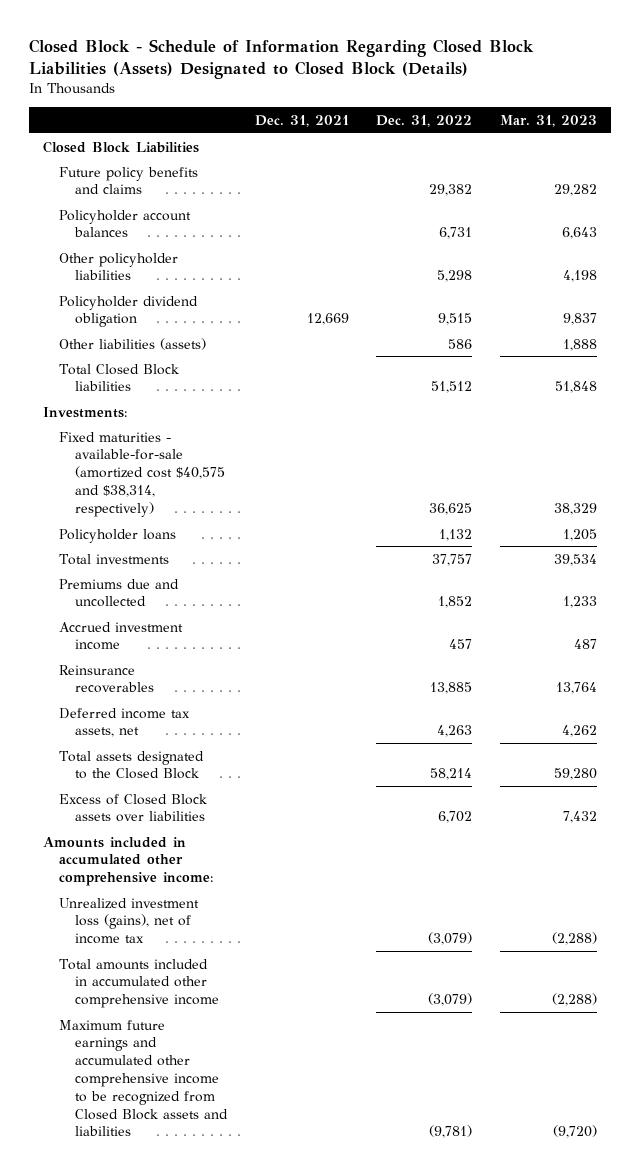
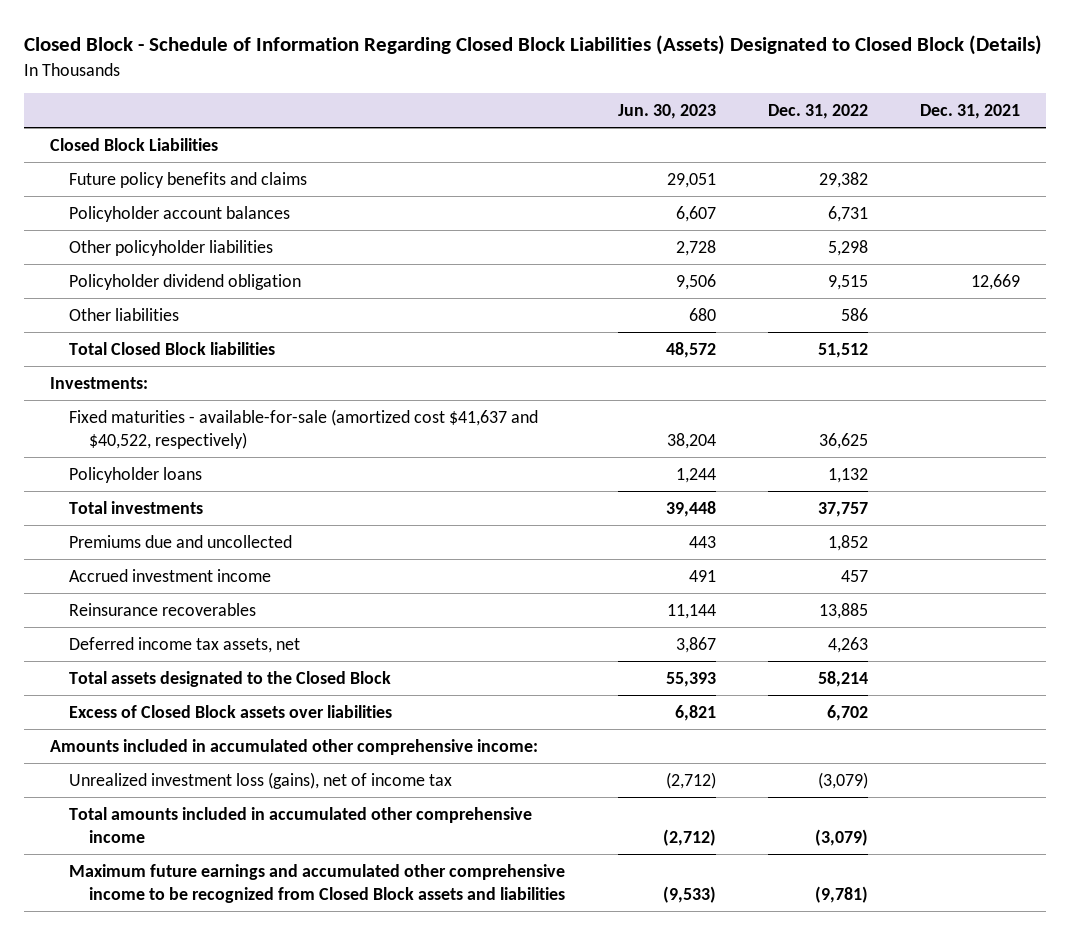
- | Dec. 31, 2021 | Dec. 31, 2022 | Mar. 31, 2023
+ | Jun. 30, 2023 | Dec. 31, 2022 | Dec. 31, 2021
- Other liabilities (assets) | | 586 | 1,888
+ Other liabilities | 680 | 586 |
- Fixed maturities - available-for-sale (amortized cost $40,575 and $38,314, respectively) | | 36,625 | 38,329
+ Fixed maturities - available-for-sale (amortized cost $41,637 and $40,522, respectively) | 38,204 | 36,625 |

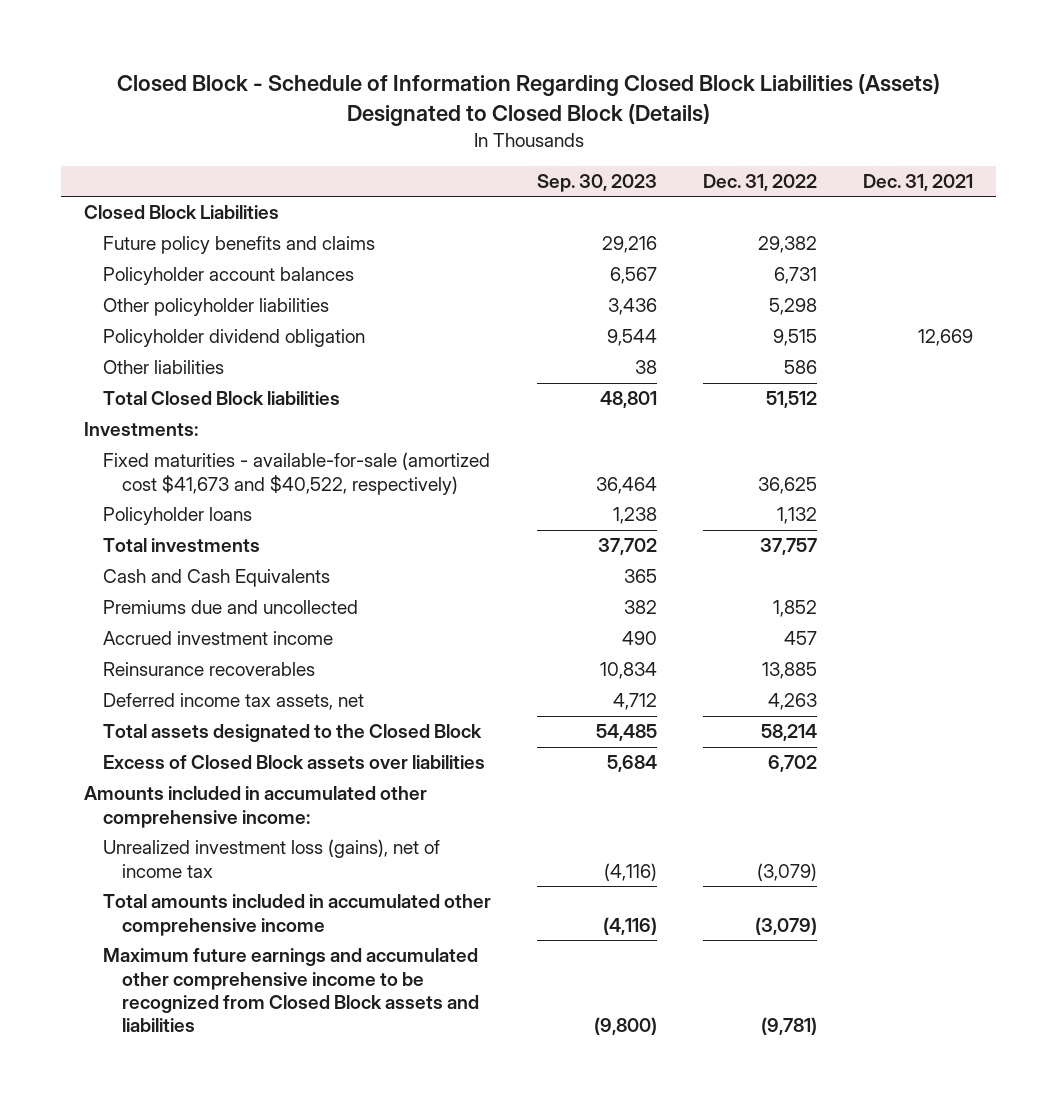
- | Jun. 30, 2023 | Dec. 31, 2022 | Dec. 31, 2021
+ | Sep. 30, 2023 | Dec. 31, 2022 | Dec. 31, 2021
- Fixed maturities - available-for-sale (amortized cost $41,637 and $40,522, respectively) | 38,204 | 36,625 |
+ Fixed maturities - available-for-sale (amortized cost $41,673 and $40,522, respectively) | 36,464 | 36,625 |
+ Cash and Cash Equivalents | 365 | |

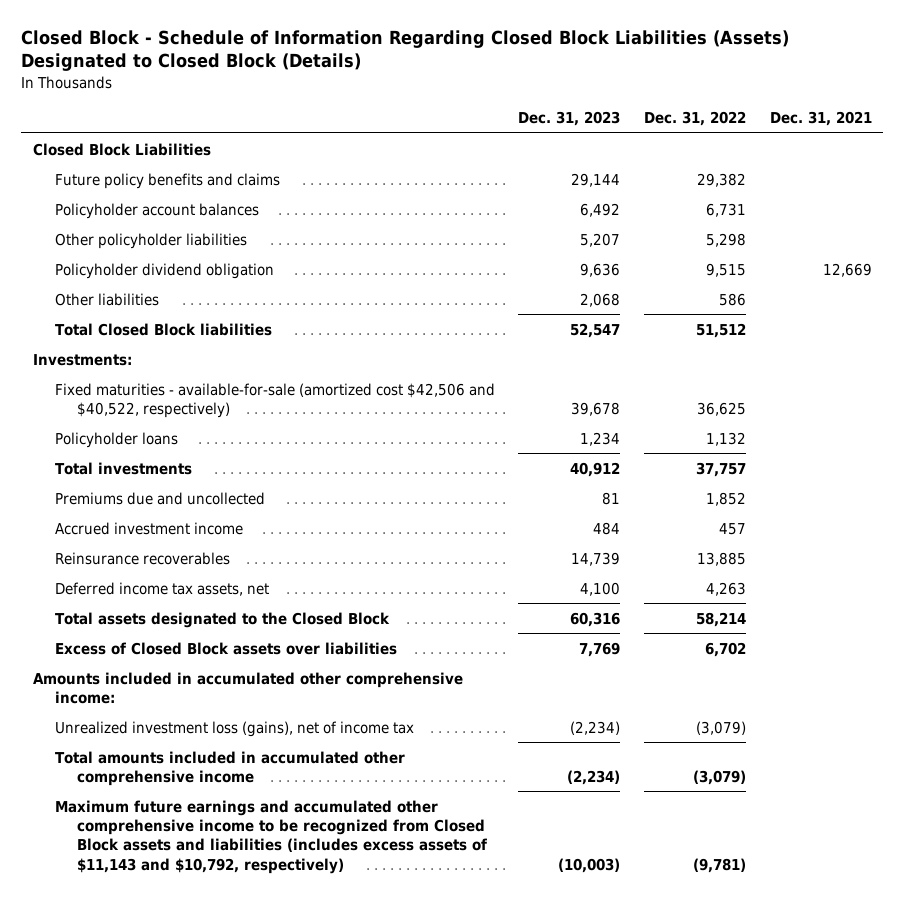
- | Sep. 30, 2023 | Dec. 31, 2022 | Dec. 31, 2021
+ | Dec. 31, 2023 | Dec. 31, 2022 | Dec. 31, 2021
- Fixed maturities - available-for-sale (amortized cost $41,673 and $40,522, respectively) | 36,464 | 36,625 |
+ Fixed maturities - available-for-sale (amortized cost $42,506 and $40,522, respectively) | 39,678 | 36,625 |
- Cash and Cash Equivalents | 365 | |
- Maximum future earnings and accumulated other comprehensive income to be recognized from Closed Block assets and liabilities | (9,800) | (9,781) |
+ Maximum future earnings and accumulated other comprehensive income to be recognized from Closed Block assets and liabilities (includes excess assets of $11,143 and $10,792, respectively) | (10,003) | (9,781) |

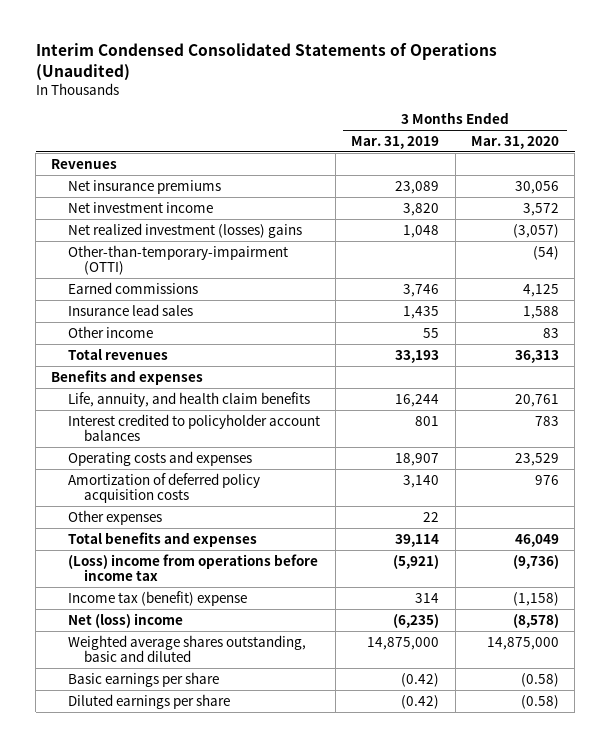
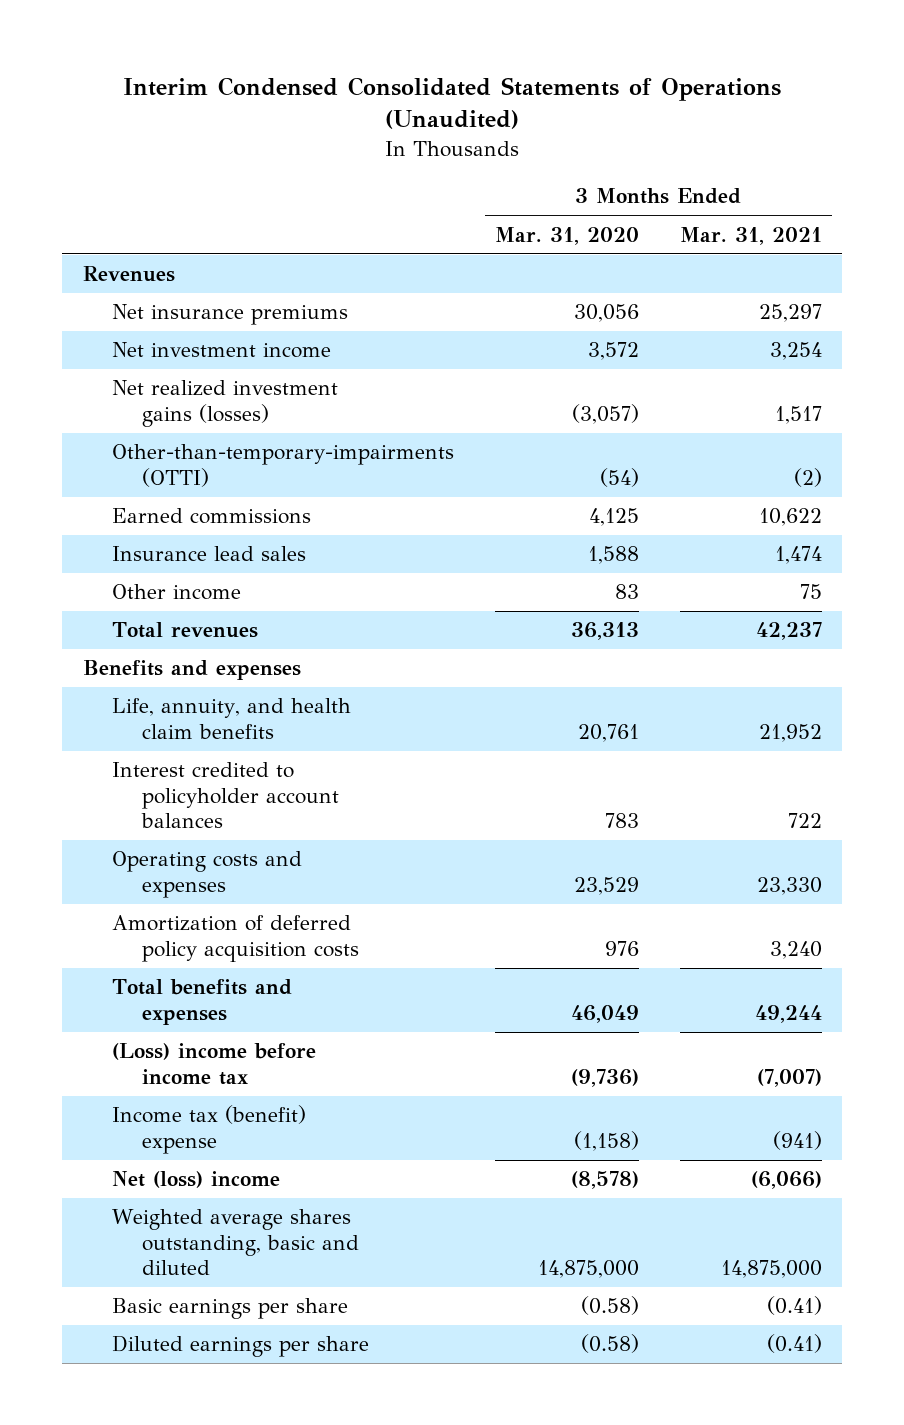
- | 3 Months Ended Mar. 31, 2019 | 3 Months Ended Mar. 31, 2020
+ | 3 Months Ended Mar. 31, 2020 | 3 Months Ended Mar. 31, 2021
- Net realized investment (losses) gains | 1,048 | (3,057)
- Other-than-temporary-impairment (OTTI) | | (54)
+ Net realized investment gains (losses) | (3,057) | 1,517
+ Other-than-temporary-impairments (OTTI) | (54) | (2)
- Other expenses | 22 |
- (Loss) income from operations before income tax | (5,921) | (9,736)
+ (Loss) income before income tax | (9,736) | (7,007)

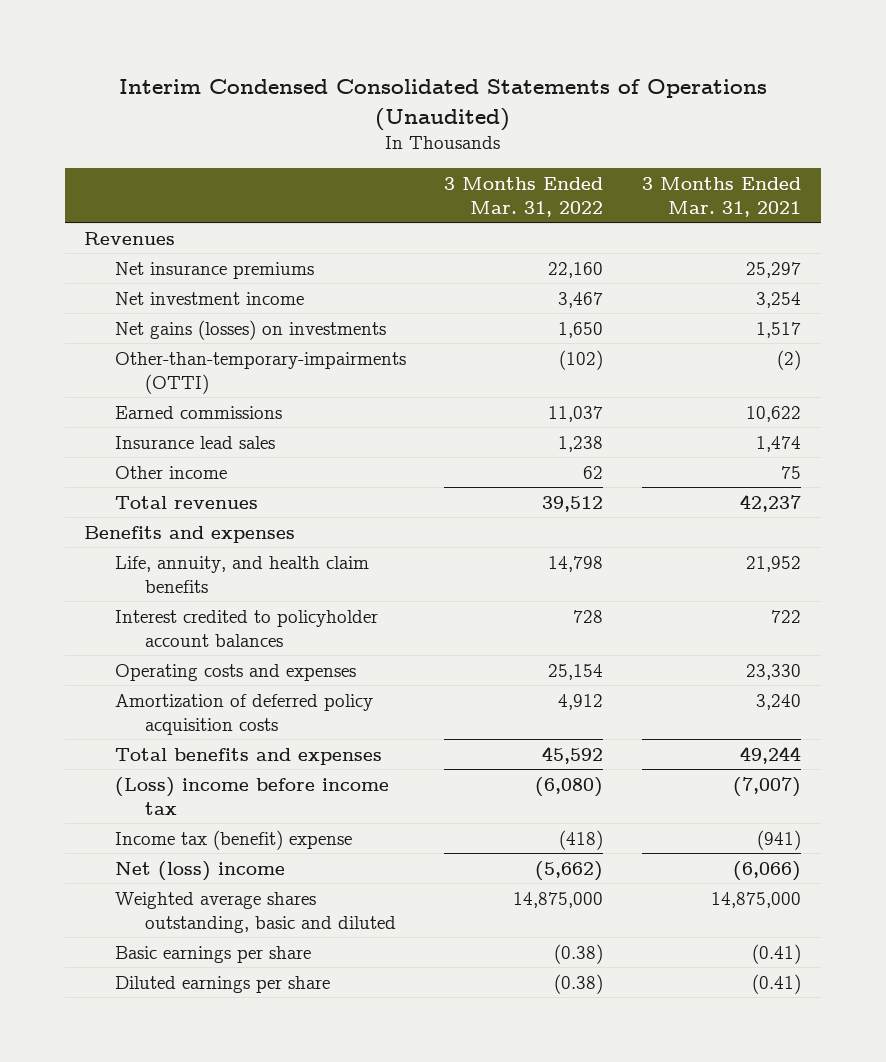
- | 3 Months Ended Mar. 31, 2020 | 3 Months Ended Mar. 31, 2021
+ | 3 Months Ended Mar. 31, 2022 | 3 Months Ended Mar. 31, 2021
- Net realized investment gains (losses) | (3,057) | 1,517
+ Net gains (losses) on investments | 1,650 | 1,517

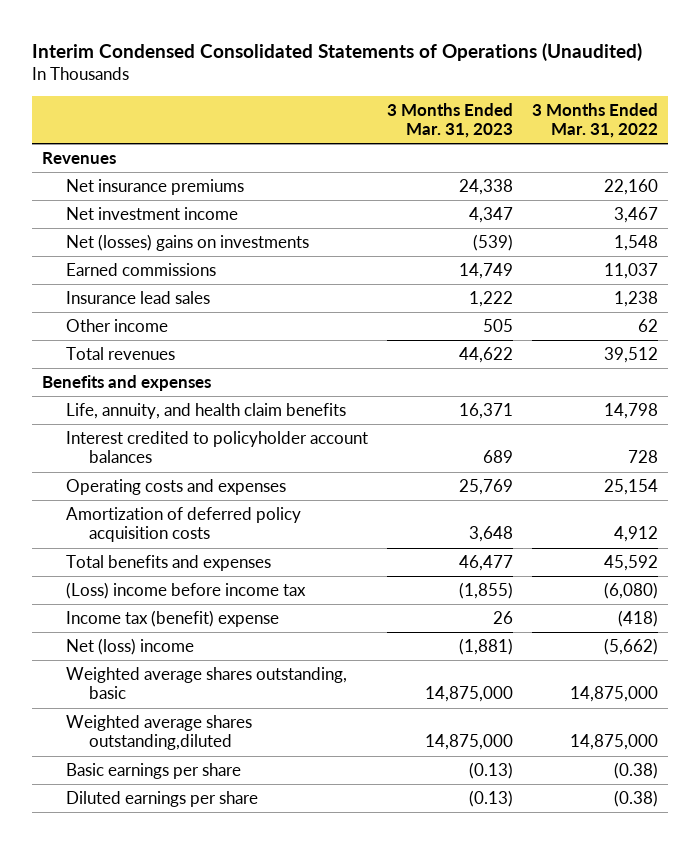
- | 3 Months Ended Mar. 31, 2022 | 3 Months Ended Mar. 31, 2021
+ | 3 Months Ended Mar. 31, 2023 | 3 Months Ended Mar. 31, 2022
- Net gains (losses) on investments | 1,650 | 1,517
- Other-than-temporary-impairments (OTTI) | (102) | (2)
+ Net (losses) gains on investments | (539) | 1,548
- Weighted average shares outstanding, basic and diluted | 14,875,000 | 14,875,000
+ Weighted average shares outstanding, basic | 14,875,000 | 14,875,000
+ Weighted average shares outstanding,diluted | 14,875,000 | 14,875,000

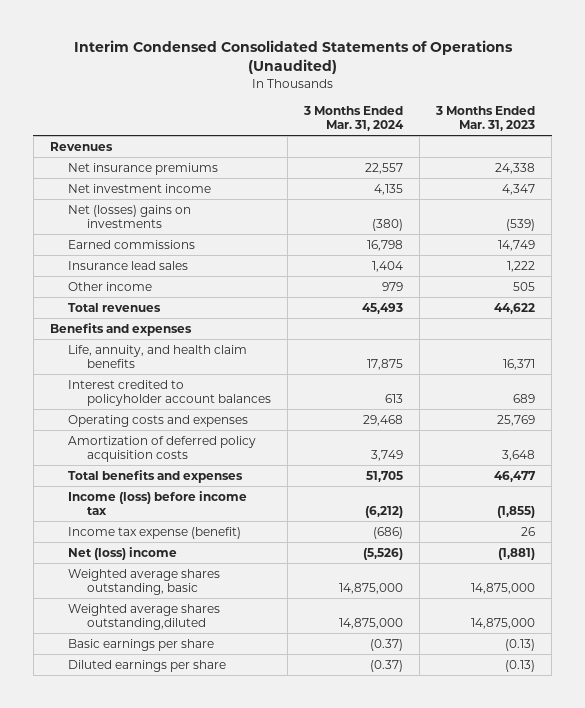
- | 3 Months Ended Mar. 31, 2023 | 3 Months Ended Mar. 31, 2022
+ | 3 Months Ended Mar. 31, 2024 | 3 Months Ended Mar. 31, 2023
- (Loss) income before income tax | (1,855) | (6,080)
- Income tax (benefit) expense | 26 | (418)
+ Income (loss) before income tax | (6,212) | (1,855)
+ Income tax expense (benefit) | (686) | 26

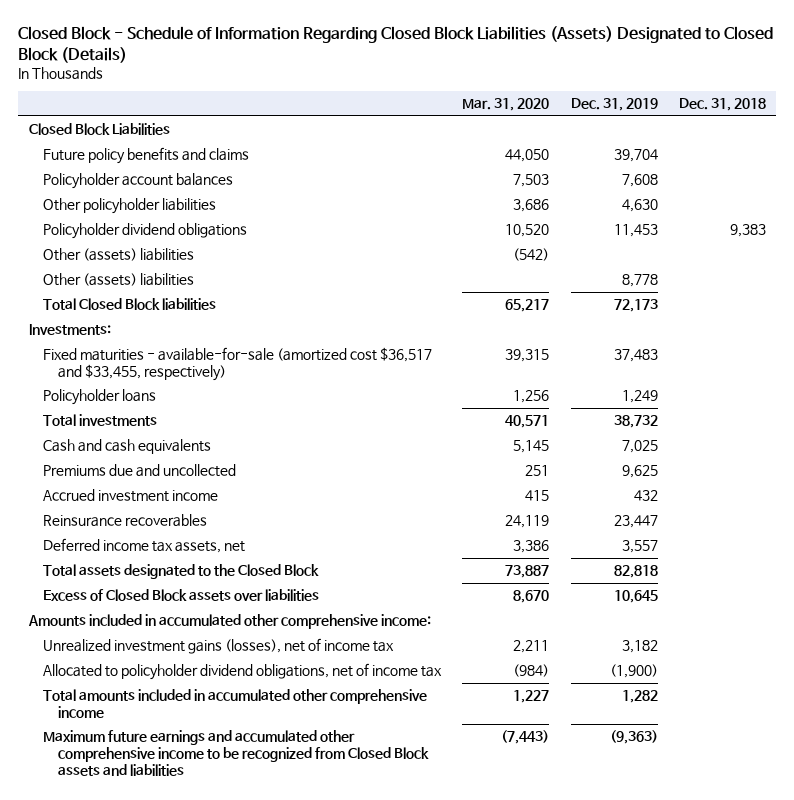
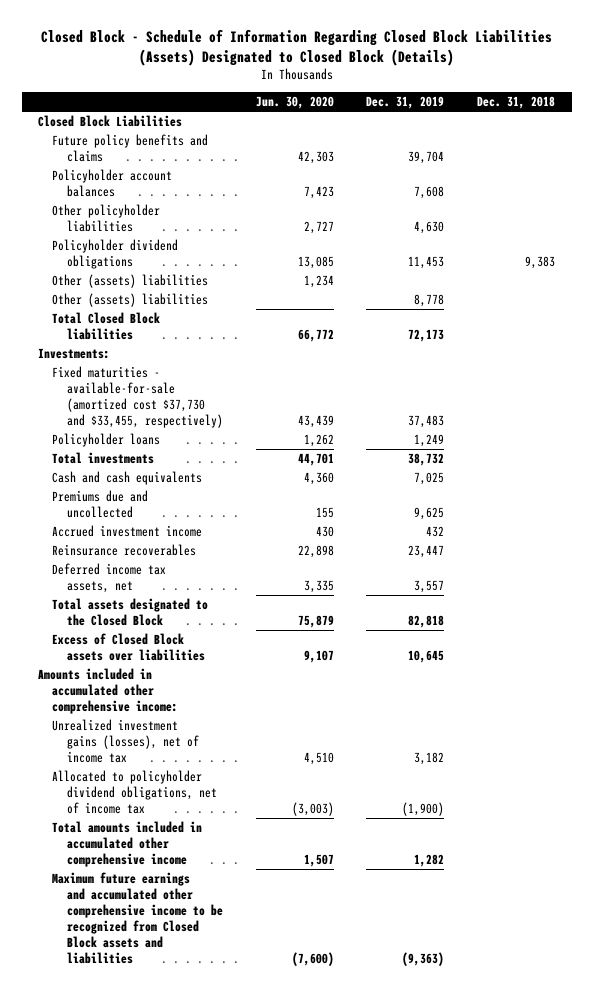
- | Mar. 31, 2020 | Dec. 31, 2019 | Dec. 31, 2018
+ | Jun. 30, 2020 | Dec. 31, 2019 | Dec. 31, 2018
- Fixed maturities - available-for-sale (amortized cost $36,517 and $33,455, respectively) | 39,315 | 37,483 |
+ Fixed maturities - available-for-sale (amortized cost $37,730 and $33,455, respectively) | 43,439 | 37,483 |

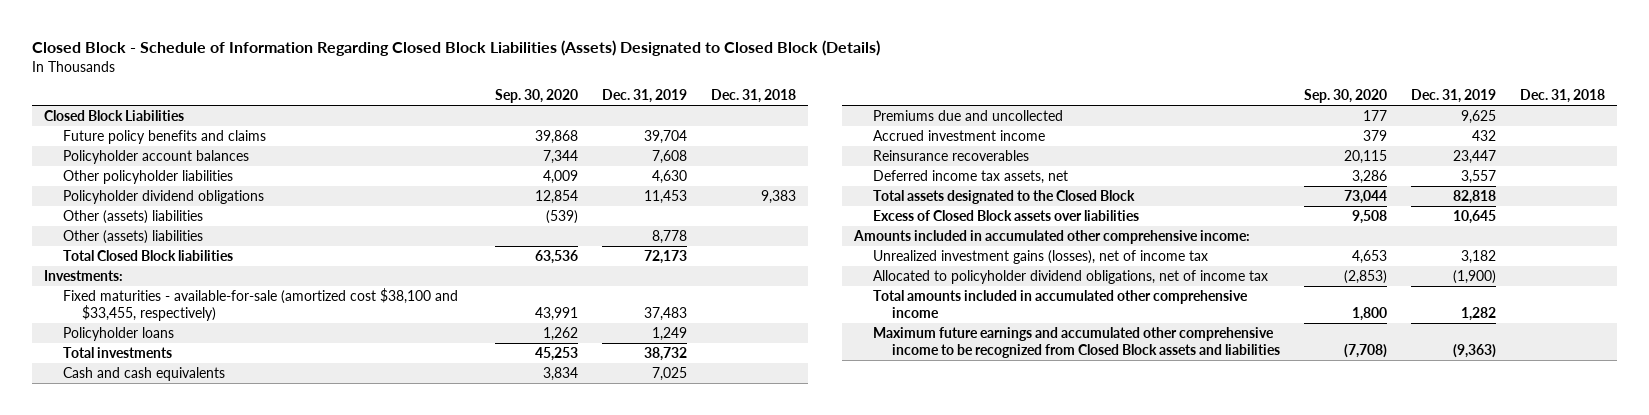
- | Jun. 30, 2020 | Dec. 31, 2019 | Dec. 31, 2018
+ | Sep. 30, 2020 | Dec. 31, 2019 | Dec. 31, 2018
- Fixed maturities - available-for-sale (amortized cost $37,730 and $33,455, respectively) | 43,439 | 37,483 |
+ Fixed maturities - available-for-sale (amortized cost $38,100 and $33,455, respectively) | 43,991 | 37,483 |

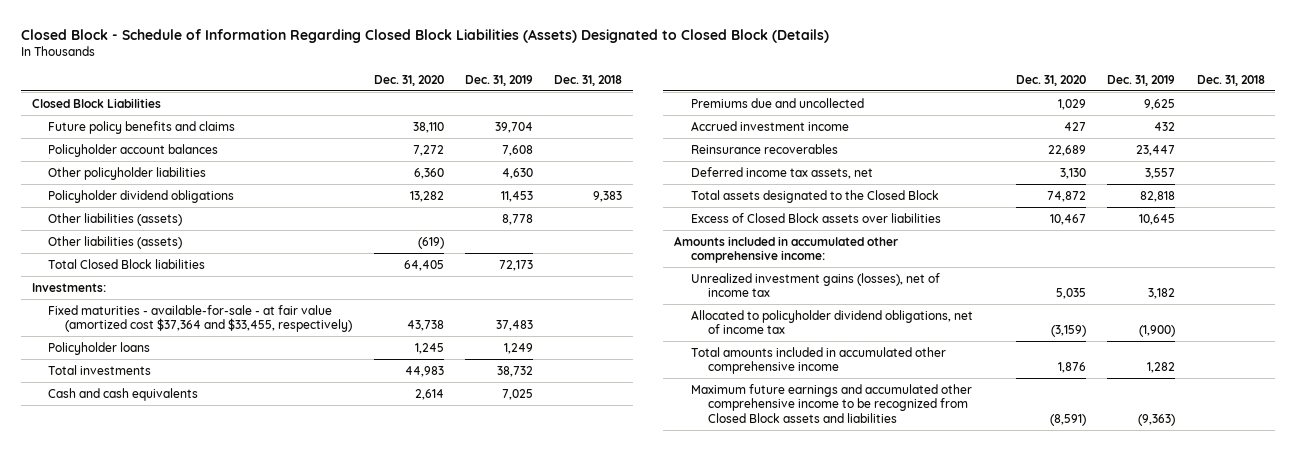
- | Sep. 30, 2020 | Dec. 31, 2019 | Dec. 31, 2018
+ | Dec. 31, 2020 | Dec. 31, 2019 | Dec. 31, 2018
- Other (assets) liabilities | (539) | |
- Other (assets) liabilities | | 8,778 |
+ Other liabilities (assets) | | 8,778 |
+ Other liabilities (assets) | (619) | |
- Fixed maturities - available-for-sale (amortized cost $38,100 and $33,455, respectively) | 43,991 | 37,483 |
+ Fixed maturities - available-for-sale - at fair value (amortized cost $37,364 and $33,455, respectively) | 43,738 | 37,483 |

